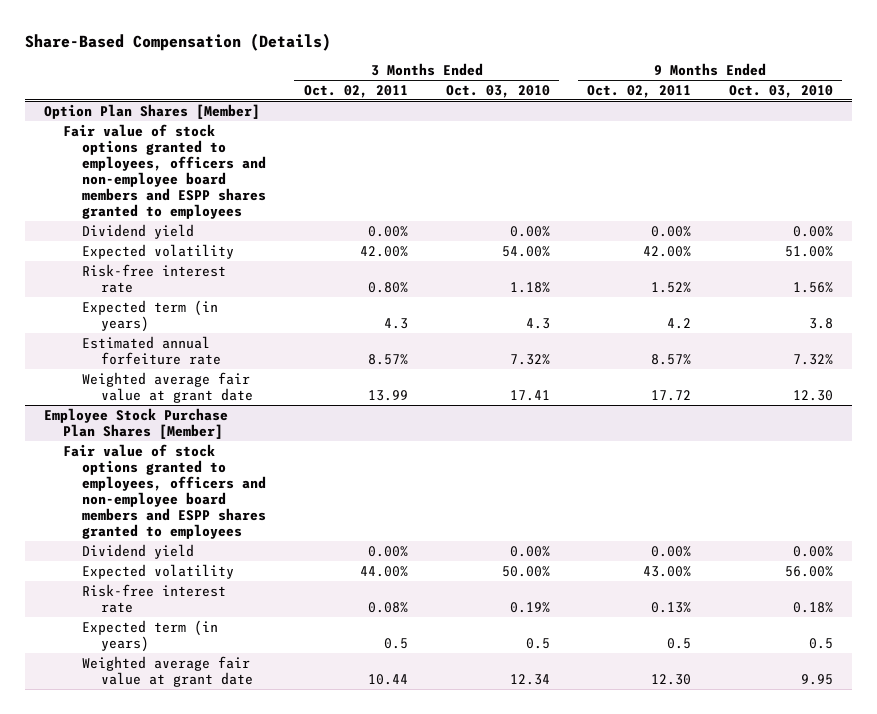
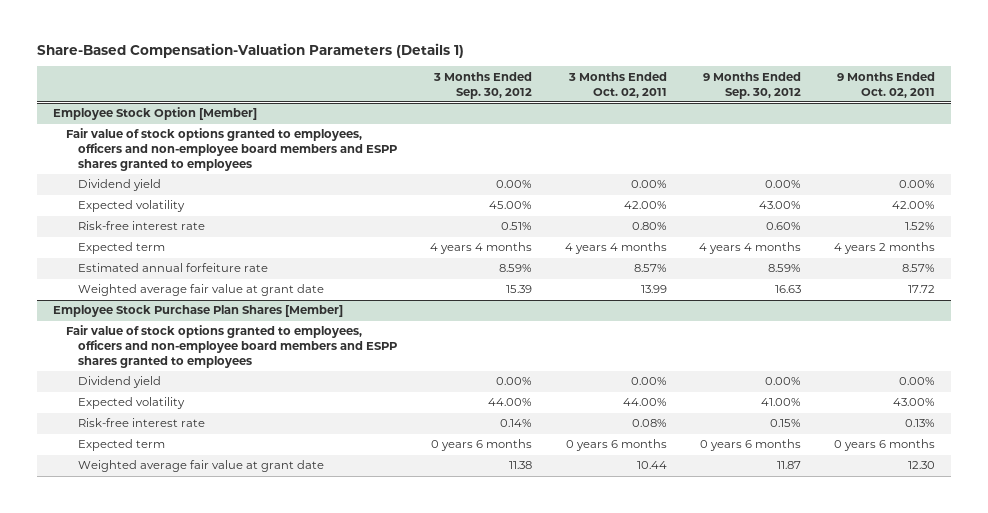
- Share-Based Compensation (Details)
+ Share-Based Compensation-Valuation Parameters (Details 1)
- | 3 Months Ended Oct. 02, 2011 | 3 Months Ended Oct. 03, 2010 | 9 Months Ended Oct. 02, 2011 | 9 Months Ended Oct. 03, 2010
+ | 3 Months Ended Sep. 30, 2012 | 3 Months Ended Oct. 02, 2011 | 9 Months Ended Sep. 30, 2012 | 9 Months Ended Oct. 02, 2011
- Option Plan Shares [Member]
+ Employee Stock Option [Member]
- Expected term (in years) | 4.3 | 4.3 | 4.2 | 3.8
+ Expected term | 4 years 4 months | 4 years 4 months | 4 years 4 months | 4 years 2 months
@ Employee Stock Purchase Plan Shares [Member]
- Expected term (in years) | 0.5 | 0.5 | 0.5 | 0.5
+ Expected term | 0 years 6 months | 0 years 6 months | 0 years 6 months | 0 years 6 months

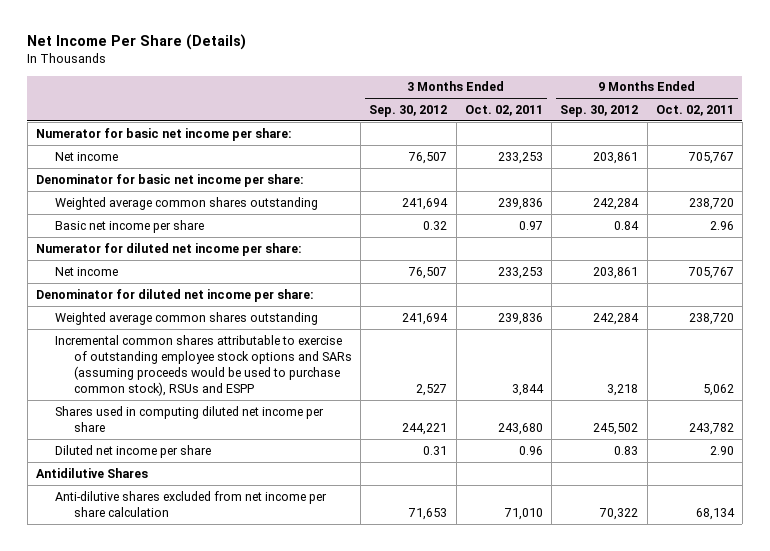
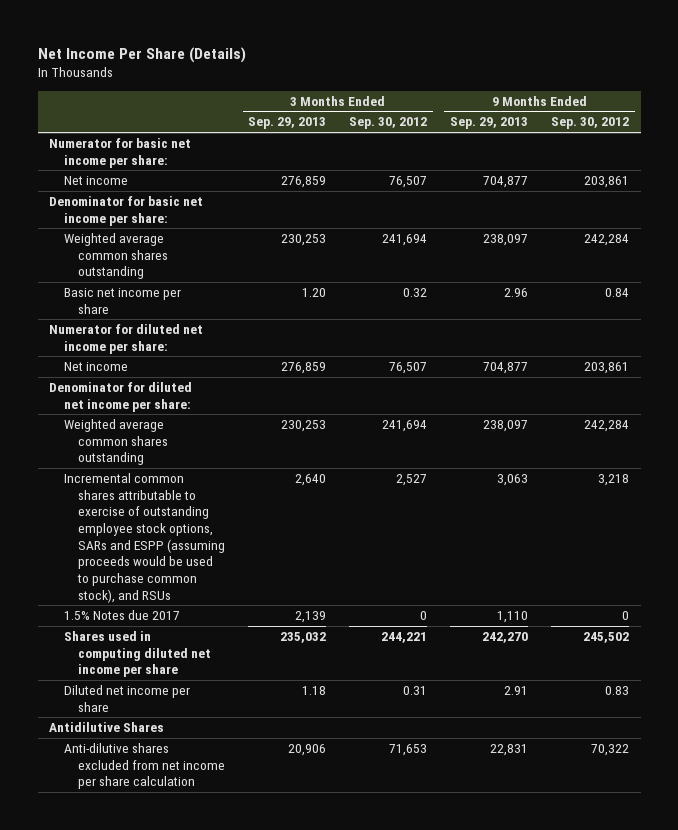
- | 3 Months Ended Sep. 30, 2012 | 3 Months Ended Oct. 02, 2011 | 9 Months Ended Sep. 30, 2012 | 9 Months Ended Oct. 02, 2011
+ | 3 Months Ended Sep. 29, 2013 | 3 Months Ended Sep. 30, 2012 | 9 Months Ended Sep. 29, 2013 | 9 Months Ended Sep. 30, 2012
- Incremental common shares attributable to exercise of outstanding employee stock options and SARs (assuming proceeds would be used to purchase common stock), RSUs and ESPP | 2,527 | 3,844 | 3,218 | 5,062
+ Incremental common shares attributable to exercise of outstanding employee stock options, SARs and ESPP (assuming proceeds would be used to purchase common stock), and RSUs | 2,640 | 2,527 | 3,063 | 3,218
+ 1.5% Notes due 2017 | 2,139 | 0 | 1,110 | 0

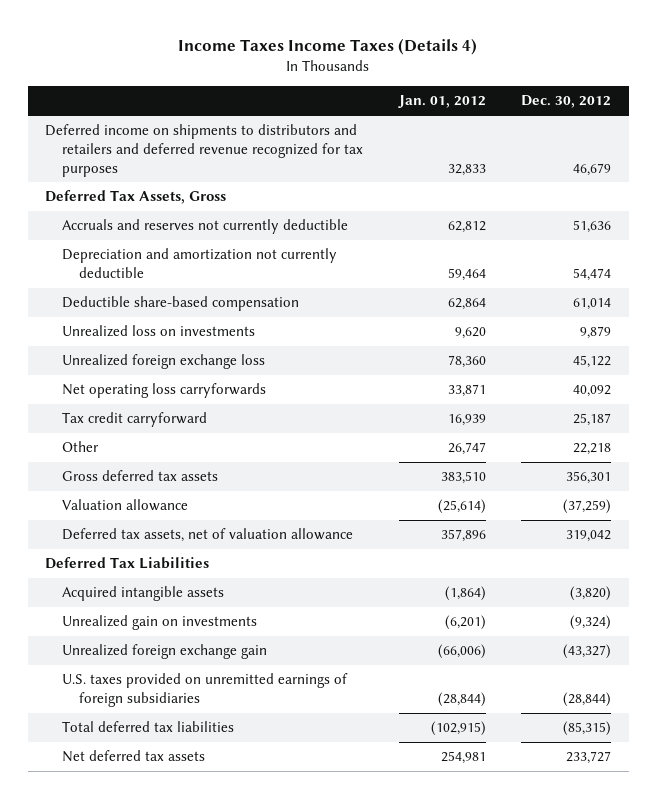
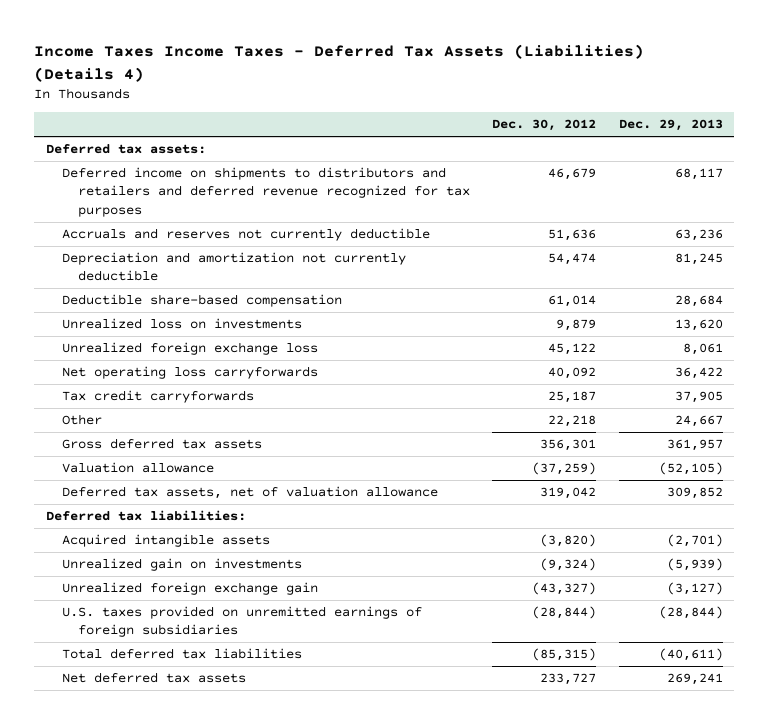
- Income Taxes Income Taxes (Details 4)
+ Income Taxes Income Taxes - Deferred Tax Assets (Liabilities) (Details 4)
- | Jan. 01, 2012 | Dec. 30, 2012
+ | Dec. 30, 2012 | Dec. 29, 2013
+ Deferred tax assets:
- Deferred Tax Assets, Gross
- Tax credit carryforward | 16,939 | 25,187
+ Tax credit carryforwards | 25,187 | 37,905
- Deferred Tax Liabilities
+ Deferred tax liabilities:

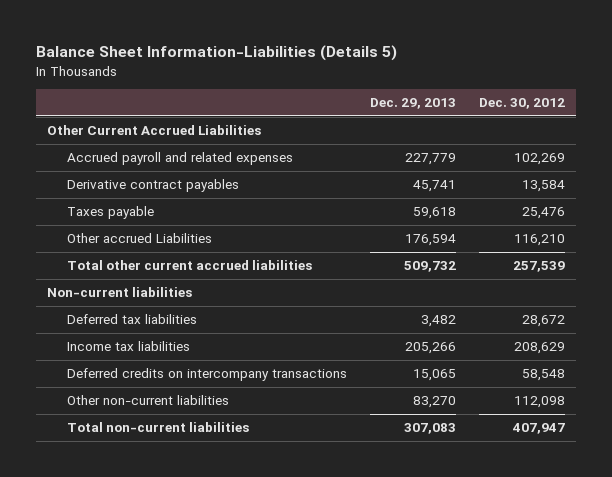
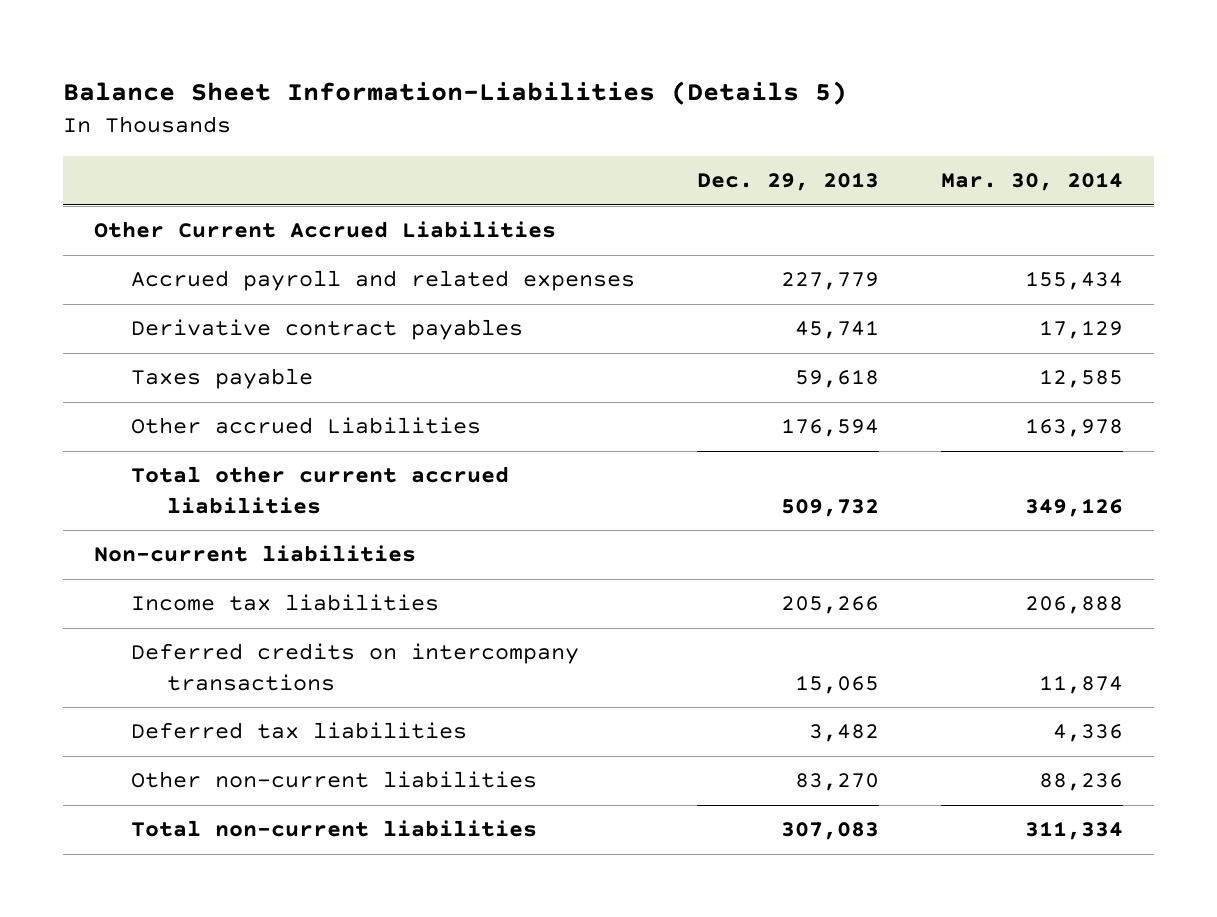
- | Dec. 29, 2013 | Dec. 30, 2012
+ | Dec. 29, 2013 | Mar. 30, 2014
moved down: Deferred tax liabilities | 3,482 | 4,336

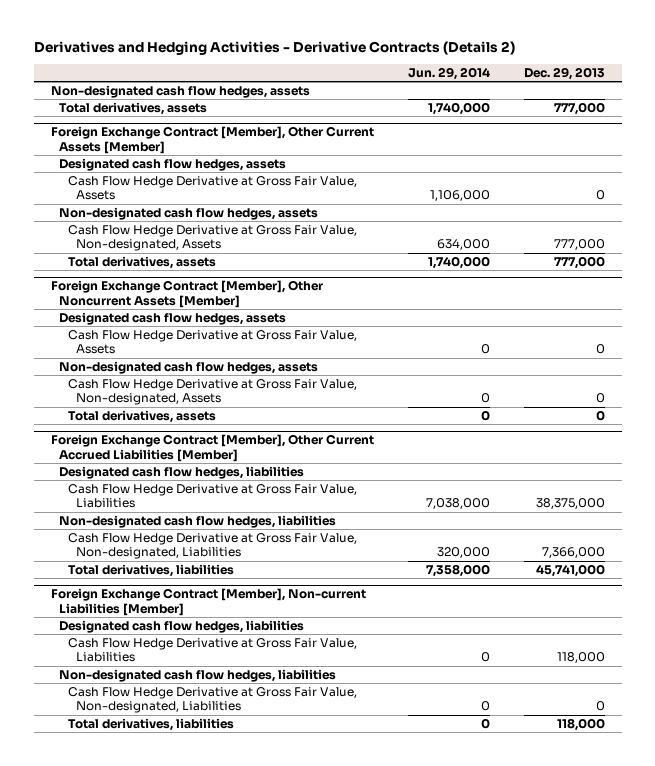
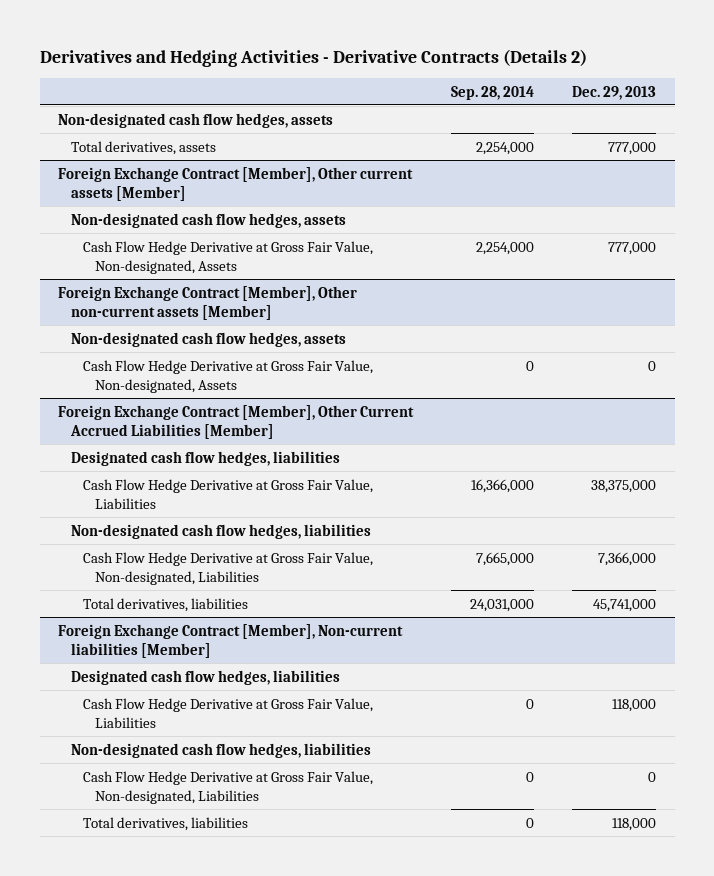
- | Jun. 29, 2014 | Dec. 29, 2013
+ | Sep. 28, 2014 | Dec. 29, 2013
- Foreign Exchange Contract [Member], Other Current Assets [Member]
- Designated cash flow hedges, assets
- Cash Flow Hedge Derivative at Gross Fair Value, Assets | 1,106,000 | 0
+ Foreign Exchange Contract [Member], Other current assets [Member]
- Total derivatives, assets | 1,740,000 | 777,000
- Foreign Exchange Contract [Member], Other Noncurrent Assets [Member]
- Designated cash flow hedges, assets
- Cash Flow Hedge Derivative at Gross Fair Value, Assets | 0 | 0
+ Foreign Exchange Contract [Member], Other non-current assets [Member]
- Total derivatives, assets | 0 | 0
- Foreign Exchange Contract [Member], Non-current Liabilities [Member]
+ Foreign Exchange Contract [Member], Non-current liabilities [Member]

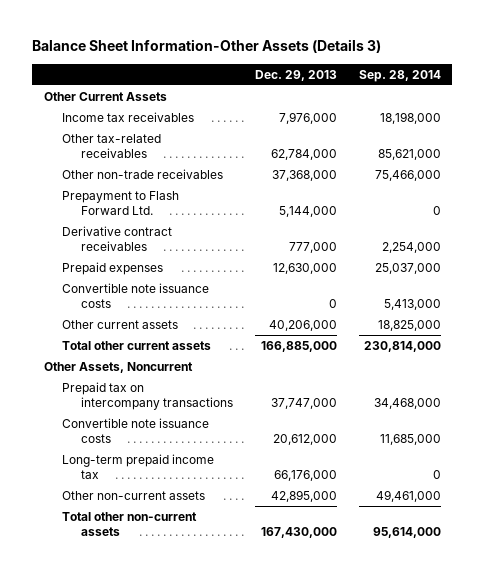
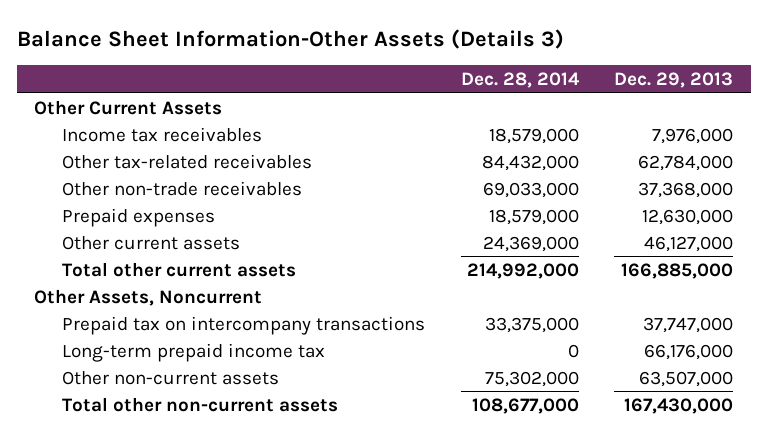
- | Dec. 29, 2013 | Sep. 28, 2014
+ | Dec. 28, 2014 | Dec. 29, 2013
- Prepayment to Flash Forward Ltd. | 5,144,000 | 0
- Derivative contract receivables | 777,000 | 2,254,000
- Convertible note issuance costs | 0 | 5,413,000
- Other current assets | 40,206,000 | 18,825,000
+ Other current assets | 24,369,000 | 46,127,000
- Convertible note issuance costs | 20,612,000 | 11,685,000
- Other non-current assets | 42,895,000 | 49,461,000
+ Other non-current assets | 75,302,000 | 63,507,000

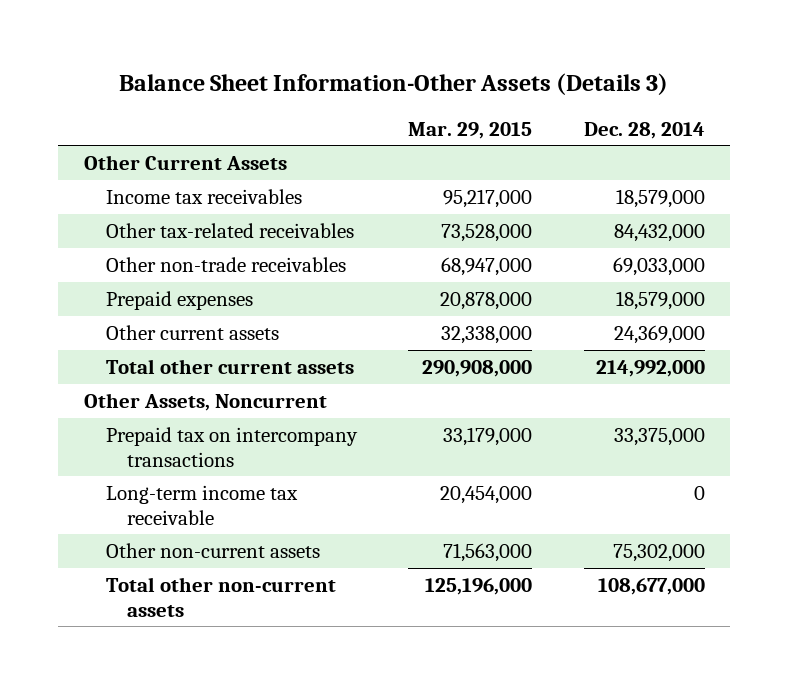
- | Dec. 28, 2014 | Dec. 29, 2013
+ | Mar. 29, 2015 | Dec. 28, 2014
- Long-term prepaid income tax | 0 | 66,176,000
+ Long-term income tax receivable | 20,454,000 | 0

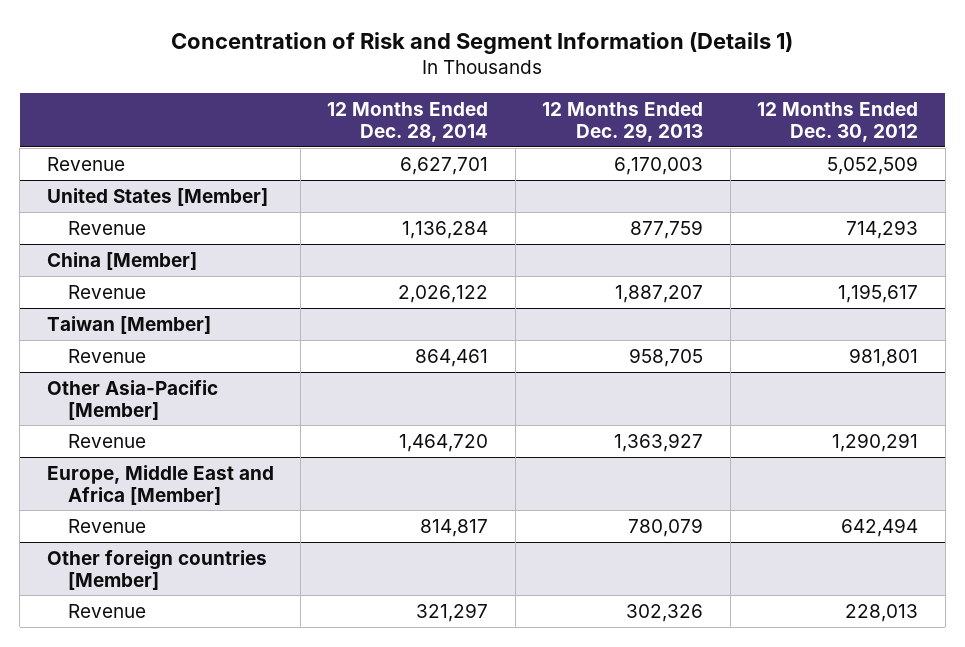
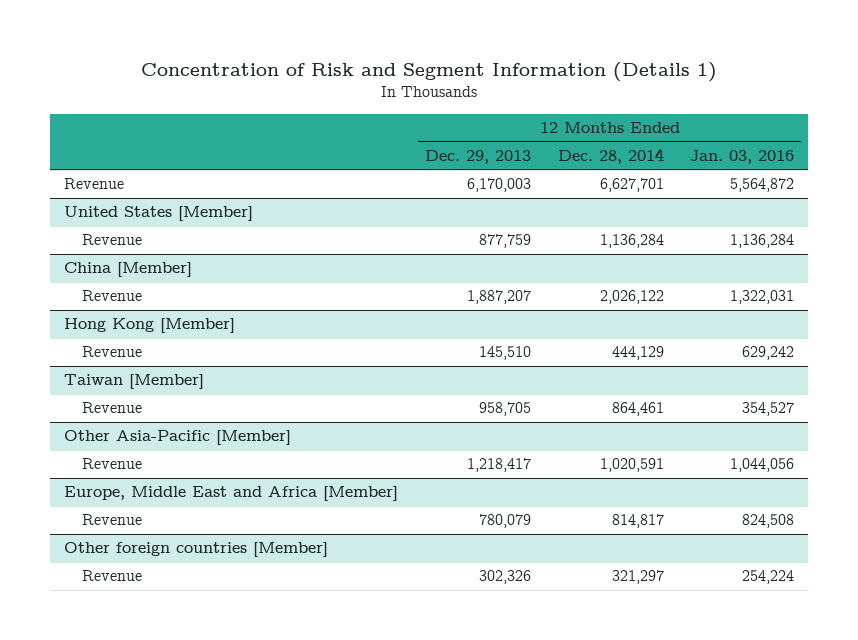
- | 12 Months Ended Dec. 28, 2014 | 12 Months Ended Dec. 29, 2013 | 12 Months Ended Dec. 30, 2012
+ | 12 Months Ended Dec. 29, 2013 | 12 Months Ended Dec. 28, 2014 | 12 Months Ended Jan. 03, 2016
+ Hong Kong [Member]
+ Revenue | 145,510 | 444,129 | 629,242
@ Other Asia-Pacific [Member]
- Revenue | 1,464,720 | 1,363,927 | 1,290,291
+ Revenue | 1,218,417 | 1,020,591 | 1,044,056

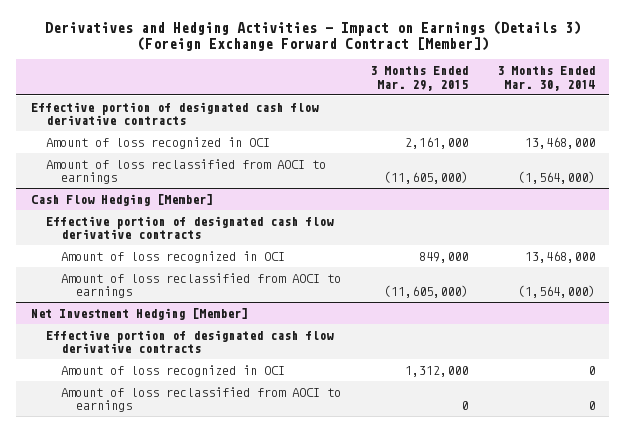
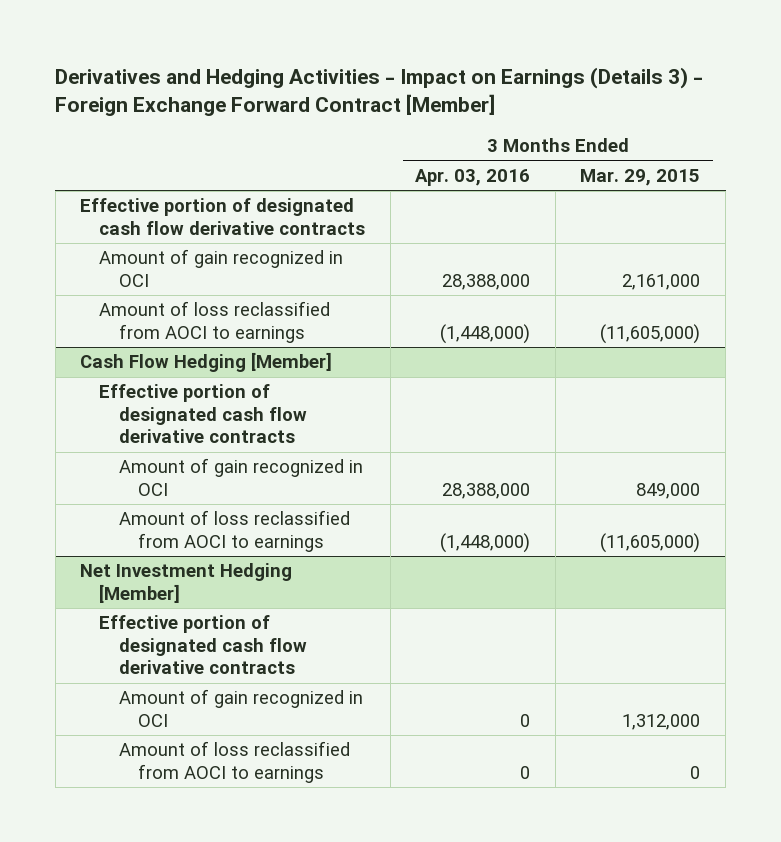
- Derivatives and Hedging Activities - Impact on Earnings (Details 3) (Foreign Exchange Forward Contract [Member])
+ Derivatives and Hedging Activities - Impact on Earnings (Details 3) - Foreign Exchange Forward Contract [Member]
- | 3 Months Ended Mar. 29, 2015 | 3 Months Ended Mar. 30, 2014
+ | 3 Months Ended Apr. 03, 2016 | 3 Months Ended Mar. 29, 2015
- Amount of loss recognized in OCI | 2,161,000 | 13,468,000
+ Amount of gain recognized in OCI | 28,388,000 | 2,161,000
@ Cash Flow Hedging [Member]
- Amount of loss recognized in OCI | 849,000 | 13,468,000
+ Amount of gain recognized in OCI | 28,388,000 | 849,000
@ Net Investment Hedging [Member]
- Amount of loss recognized in OCI | 1,312,000 | 0
+ Amount of gain recognized in OCI | 0 | 1,312,000

